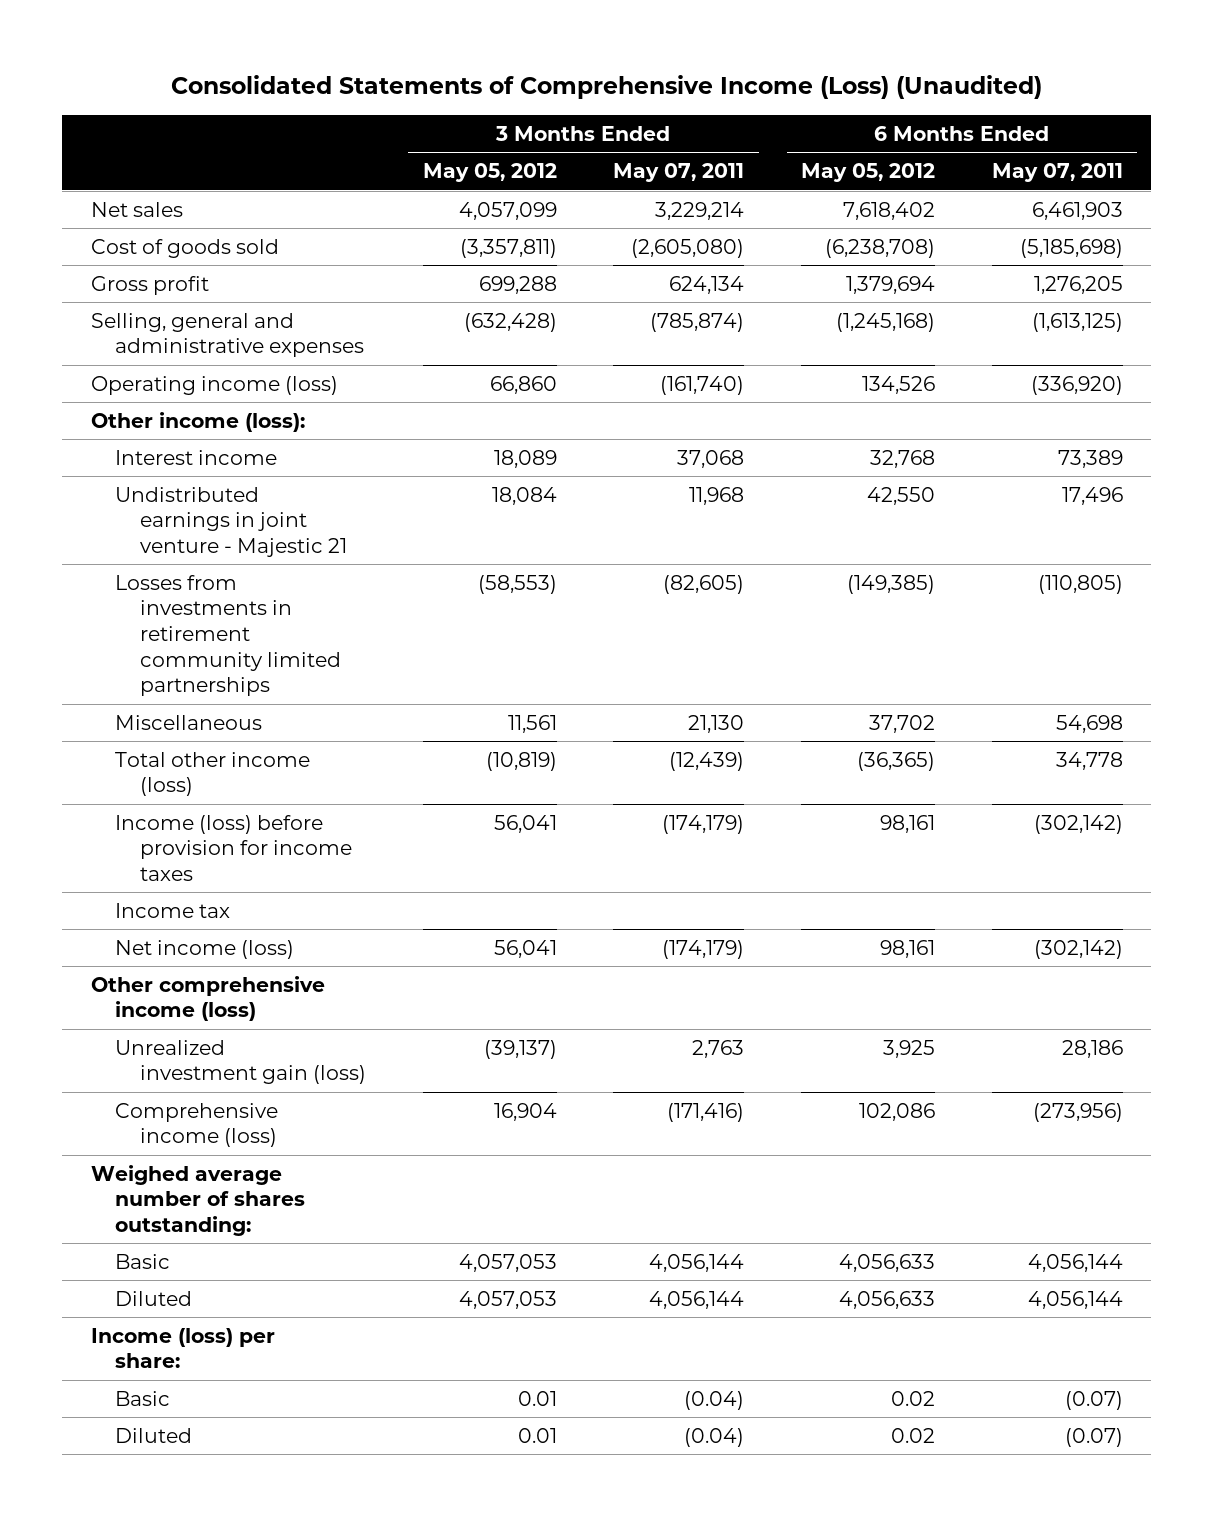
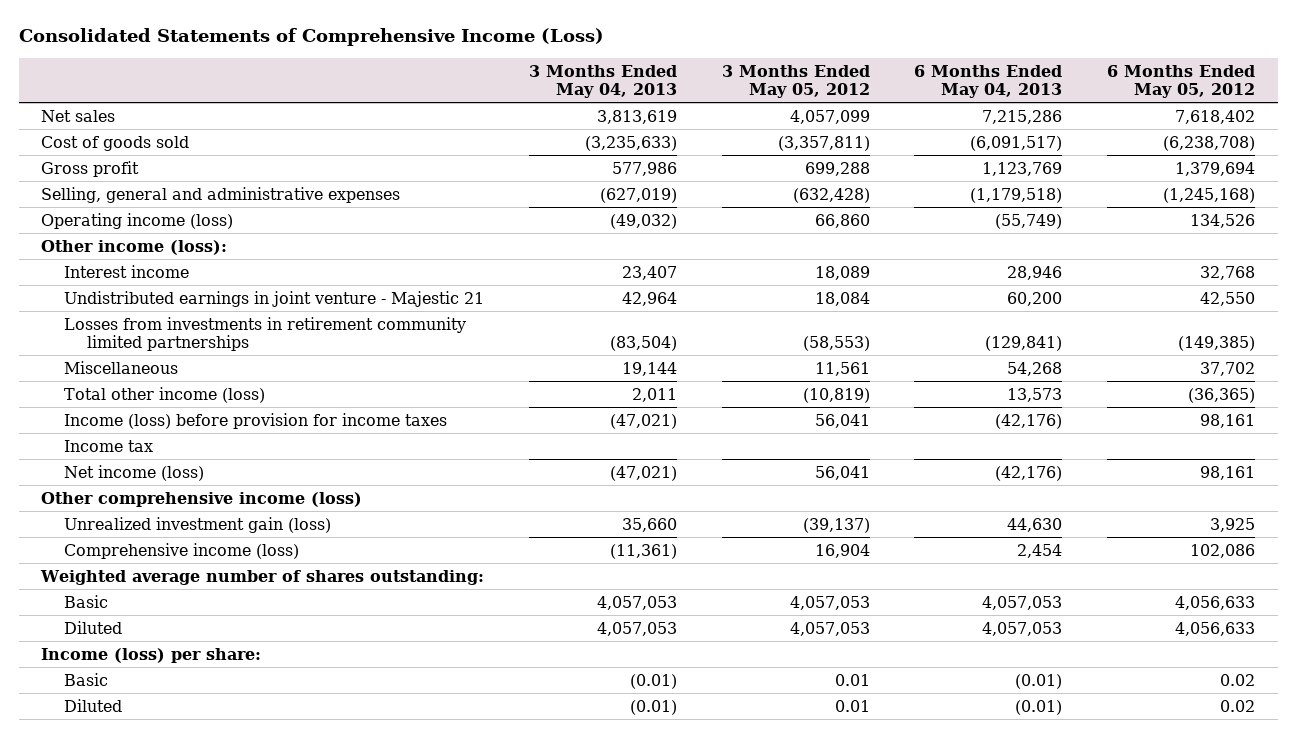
- Consolidated Statements of Comprehensive Income (Loss) (Unaudited)
+ Consolidated Statements of Comprehensive Income (Loss)
- | 3 Months Ended May 05, 2012 | 3 Months Ended May 07, 2011 | 6 Months Ended May 05, 2012 | 6 Months Ended May 07, 2011
+ | 3 Months Ended May 04, 2013 | 3 Months Ended May 05, 2012 | 6 Months Ended May 04, 2013 | 6 Months Ended May 05, 2012
- Weighed average number of shares outstanding:
+ Weighted average number of shares outstanding:

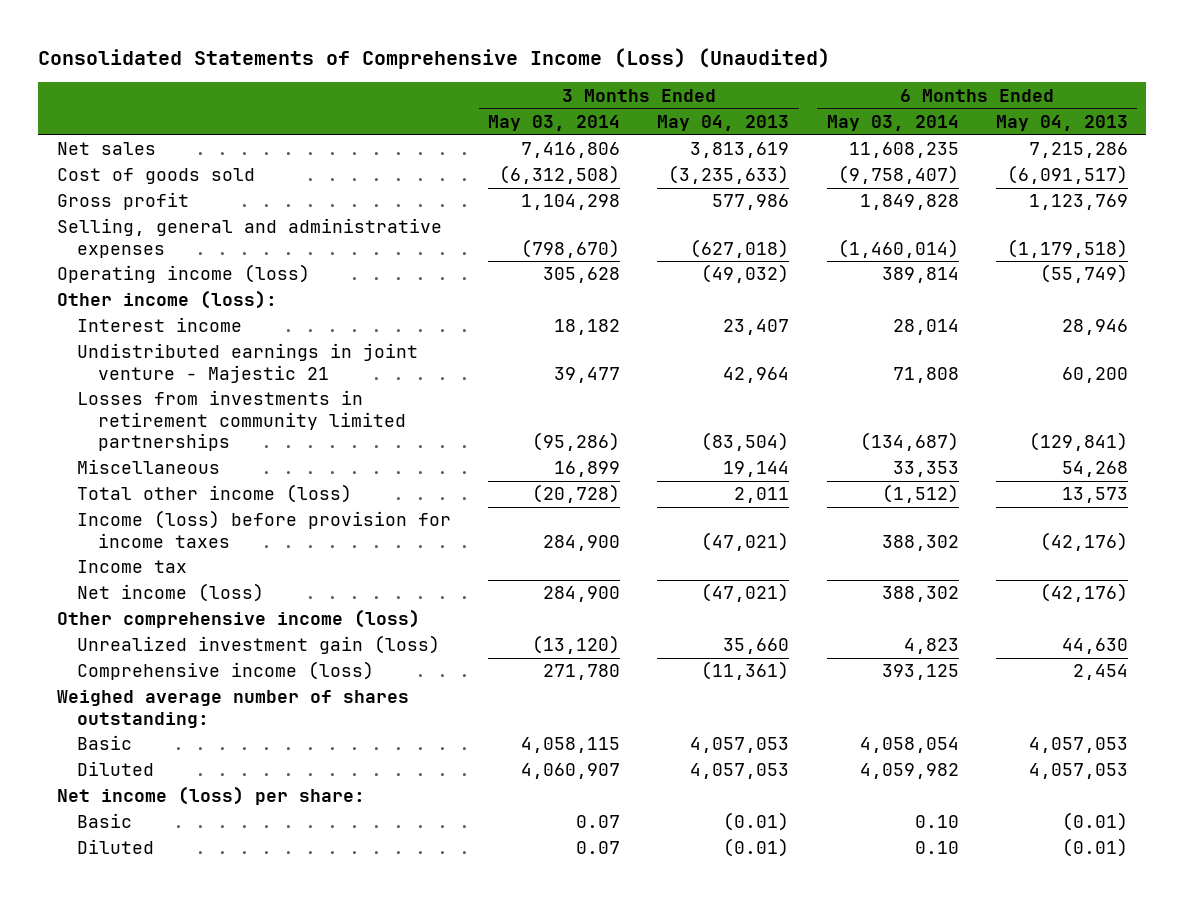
- Consolidated Statements of Comprehensive Income (Loss)
+ Consolidated Statements of Comprehensive Income (Loss) (Unaudited)
- | 3 Months Ended May 04, 2013 | 3 Months Ended May 05, 2012 | 6 Months Ended May 04, 2013 | 6 Months Ended May 05, 2012
+ | 3 Months Ended May 03, 2014 | 3 Months Ended May 04, 2013 | 6 Months Ended May 03, 2014 | 6 Months Ended May 04, 2013
- Selling, general and administrative expenses | (627,019) | (632,428) | (1,179,518) | (1,245,168)
+ Selling, general and administrative expenses | (798,670) | (627,018) | (1,460,014) | (1,179,518)
- Weighted average number of shares outstanding:
+ Weighed average number of shares outstanding:
- Income (loss) per share:
+ Net income (loss) per share:

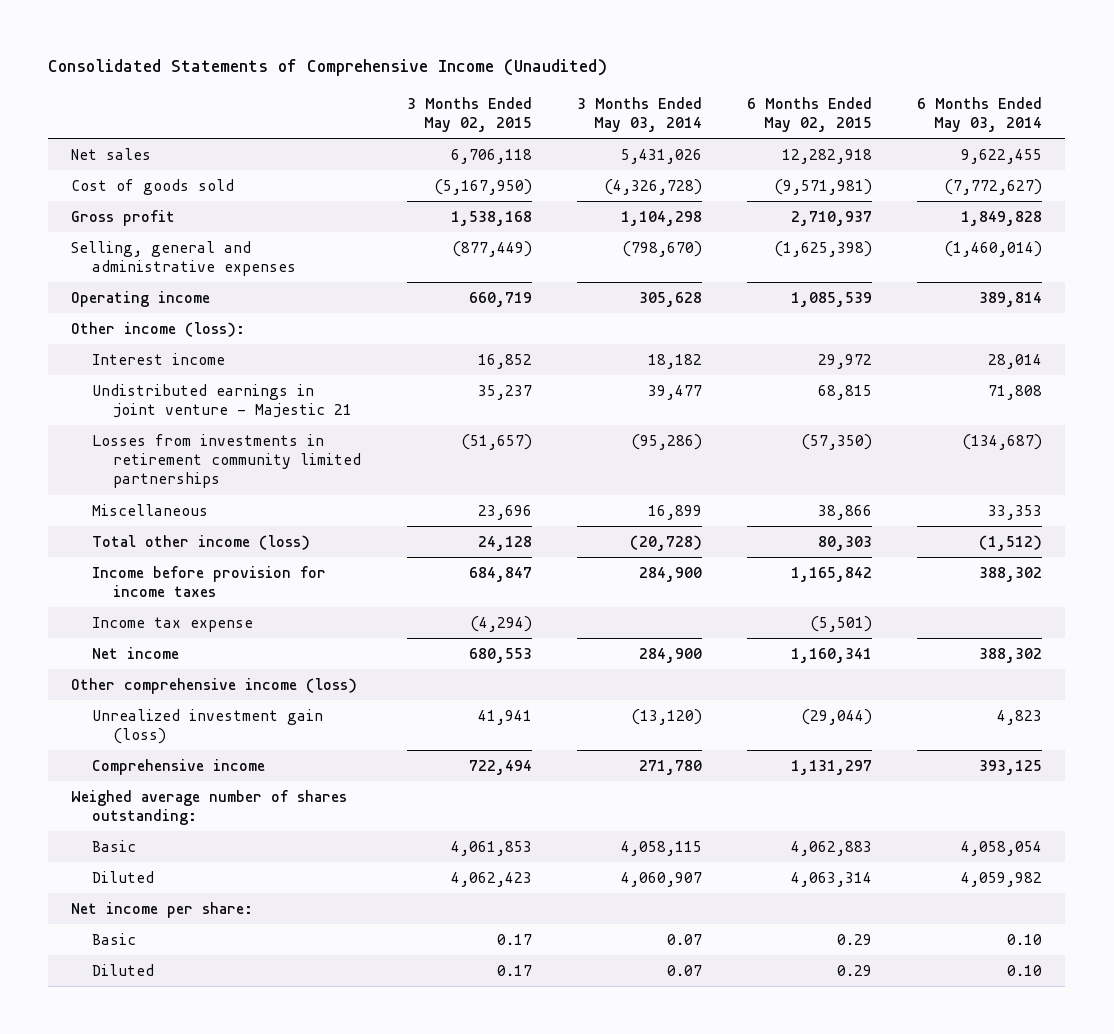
- Consolidated Statements of Comprehensive Income (Loss) (Unaudited)
+ Consolidated Statements of Comprehensive Income (Unaudited)
- | 3 Months Ended May 03, 2014 | 3 Months Ended May 04, 2013 | 6 Months Ended May 03, 2014 | 6 Months Ended May 04, 2013
+ | 3 Months Ended May 02, 2015 | 3 Months Ended May 03, 2014 | 6 Months Ended May 02, 2015 | 6 Months Ended May 03, 2014
- Net sales | 7,416,806 | 3,813,619 | 11,608,235 | 7,215,286
- Cost of goods sold | (6,312,508) | (3,235,633) | (9,758,407) | (6,091,517)
+ Net sales | 6,706,118 | 5,431,026 | 12,282,918 | 9,622,455
+ Cost of goods sold | (5,167,950) | (4,326,728) | (9,571,981) | (7,772,627)
- Operating income (loss) | 305,628 | (49,032) | 389,814 | (55,749)
+ Operating income | 660,719 | 305,628 | 1,085,539 | 389,814
- Income (loss) before provision for income taxes | 284,900 | (47,021) | 388,302 | (42,176)
- Income tax
- Net income (loss) | 284,900 | (47,021) | 388,302 | (42,176)
+ Income before provision for income taxes | 684,847 | 284,900 | 1,165,842 | 388,302
+ Income tax expense | (4,294) | | (5,501) |
+ Net income | 680,553 | 284,900 | 1,160,341 | 388,302
- Comprehensive income (loss) | 271,780 | (11,361) | 393,125 | 2,454
+ Comprehensive income | 722,494 | 271,780 | 1,131,297 | 393,125
- Net income (loss) per share:
+ Net income per share:

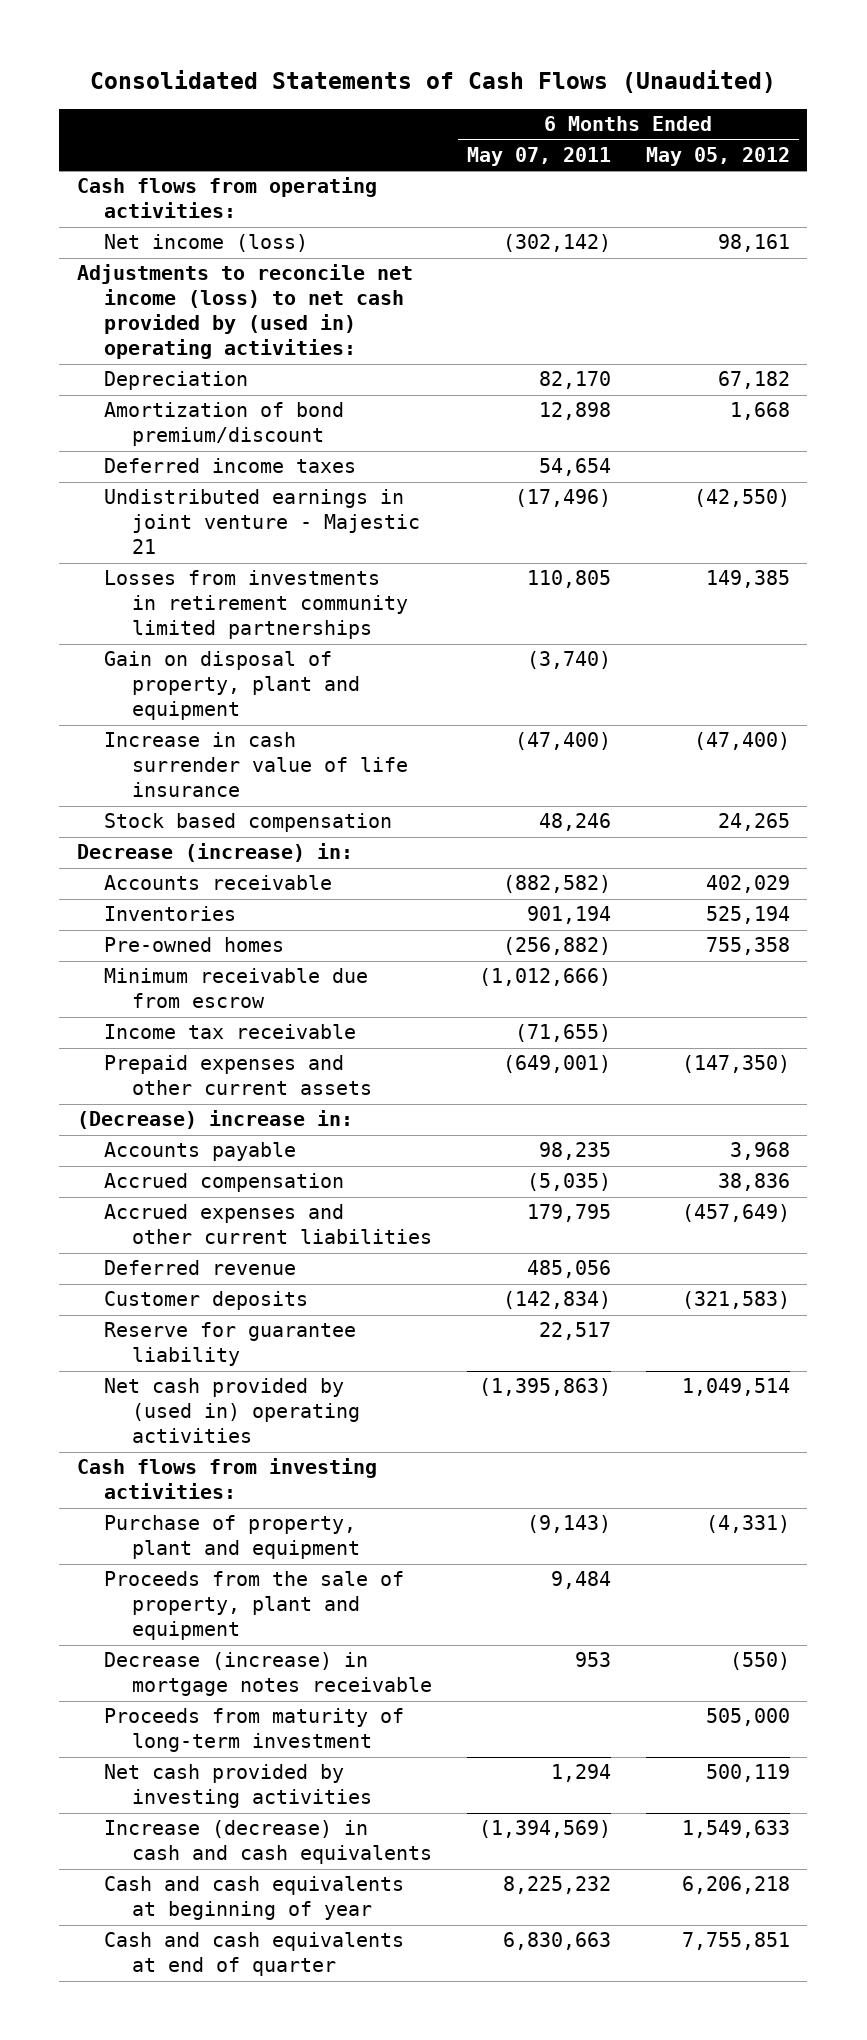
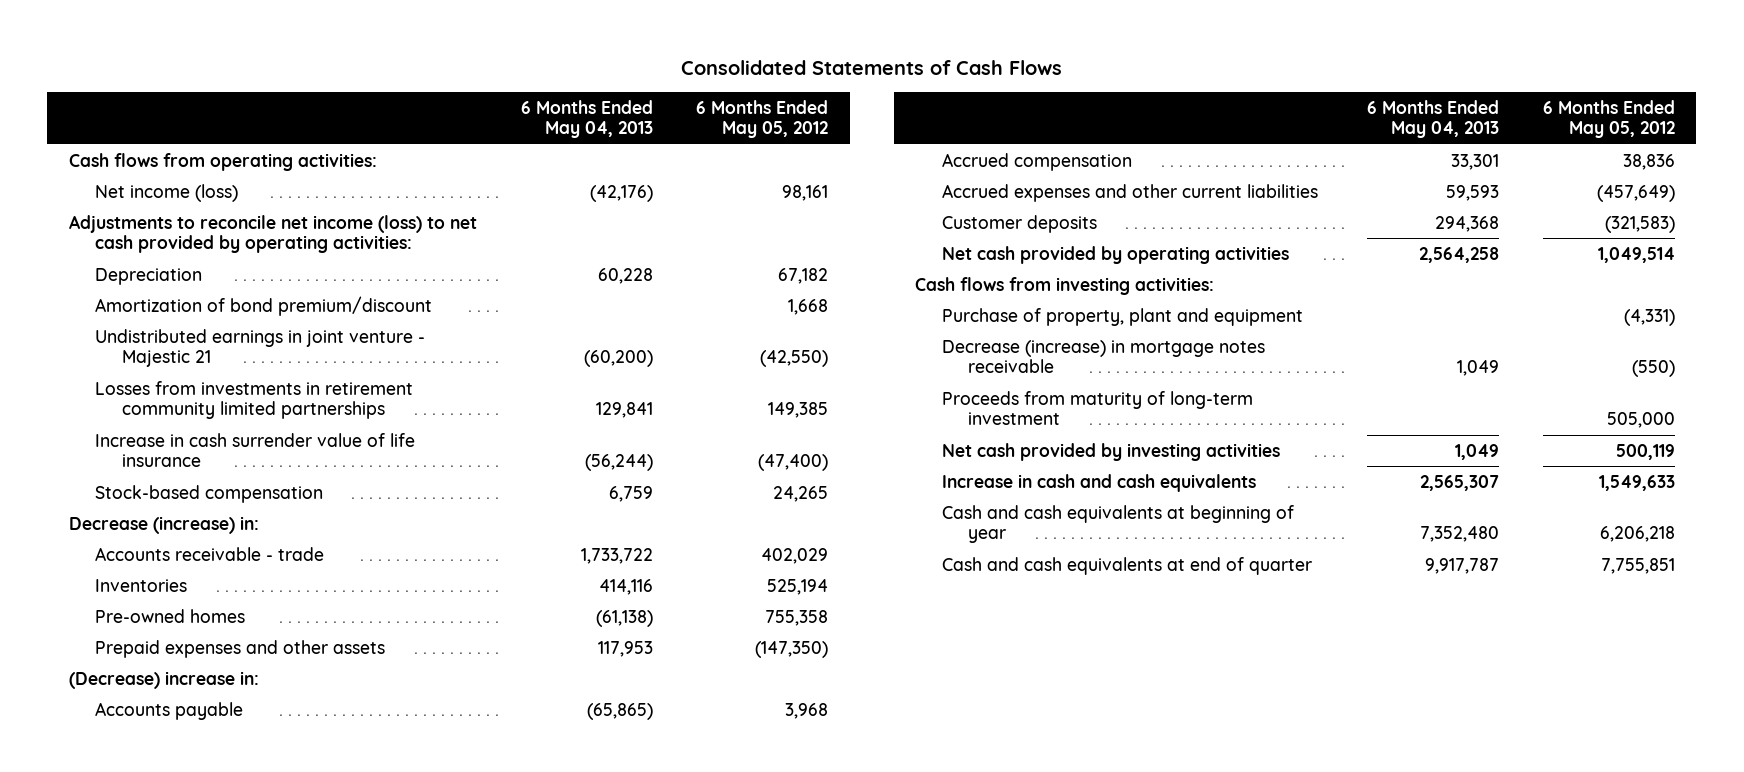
- Consolidated Statements of Cash Flows (Unaudited)
+ Consolidated Statements of Cash Flows
- | 6 Months Ended May 07, 2011 | 6 Months Ended May 05, 2012
+ | 6 Months Ended May 04, 2013 | 6 Months Ended May 05, 2012
- Adjustments to reconcile net income (loss) to net cash provided by (used in) operating activities:
+ Adjustments to reconcile net income (loss) to net cash provided by operating activities:
- Deferred income taxes | 54,654 |
- Gain on disposal of property, plant and equipment | (3,740) |
- Stock based compensation | 48,246 | 24,265
+ Stock-based compensation | 6,759 | 24,265
- Accounts receivable | (882,582) | 402,029
+ Accounts receivable - trade | 1,733,722 | 402,029
- Minimum receivable due from escrow | (1,012,666) |
- Income tax receivable | (71,655) |
- Prepaid expenses and other current assets | (649,001) | (147,350)
+ Prepaid expenses and other assets | 117,953 | (147,350)
- Deferred revenue | 485,056 |
- Reserve for guarantee liability | 22,517 |
- Net cash provided by (used in) operating activities | (1,395,863) | 1,049,514
+ Net cash provided by operating activities | 2,564,258 | 1,049,514
- Proceeds from the sale of property, plant and equipment | 9,484 |
- Increase (decrease) in cash and cash equivalents | (1,394,569) | 1,549,633
+ Increase in cash and cash equivalents | 2,565,307 | 1,549,633

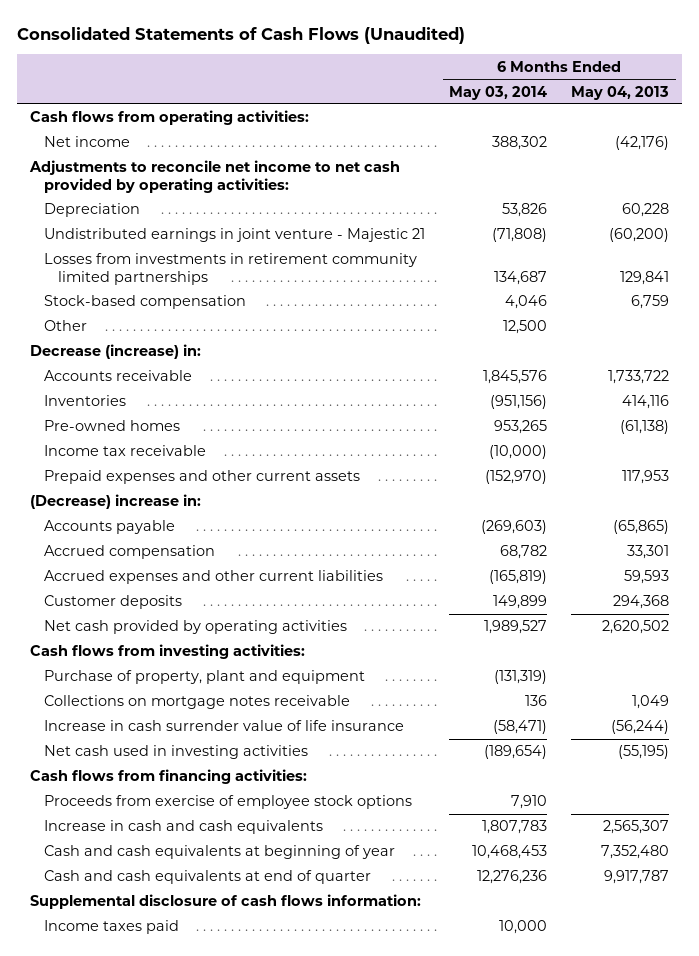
- Consolidated Statements of Cash Flows
+ Consolidated Statements of Cash Flows (Unaudited)
- | 6 Months Ended May 04, 2013 | 6 Months Ended May 05, 2012
+ | 6 Months Ended May 03, 2014 | 6 Months Ended May 04, 2013
- Net income (loss) | (42,176) | 98,161
- Adjustments to reconcile net income (loss) to net cash provided by operating activities:
+ Net income | 388,302 | (42,176)
+ Adjustments to reconcile net income to net cash provided by operating activities:
- Amortization of bond premium/discount | | 1,668
+ Other | 12,500 |
- Accounts receivable - trade | 1,733,722 | 402,029
+ Accounts receivable | 1,845,576 | 1,733,722
- Prepaid expenses and other assets | 117,953 | (147,350)
+ Income tax receivable | (10,000) |
+ Prepaid expenses and other current assets | (152,970) | 117,953
- Net cash provided by operating activities | 2,564,258 | 1,049,514
+ Net cash provided by operating activities | 1,989,527 | 2,620,502
- Decrease (increase) in mortgage notes receivable | 1,049 | (550)
- Proceeds from maturity of long-term investment | | 505,000
- Net cash provided by investing activities | 1,049 | 500,119
+ Collections on mortgage notes receivable | 136 | 1,049
moved down: Increase in cash surrender value of life insurance | (58,471) | (56,244)
+ Net cash used in investing activities | (189,654) | (55,195)
+ Cash flows from financing activities:
+ Proceeds from exercise of employee stock options | 7,910 |
+ Supplemental disclosure of cash flows information:
+ Income taxes paid | 10,000 |

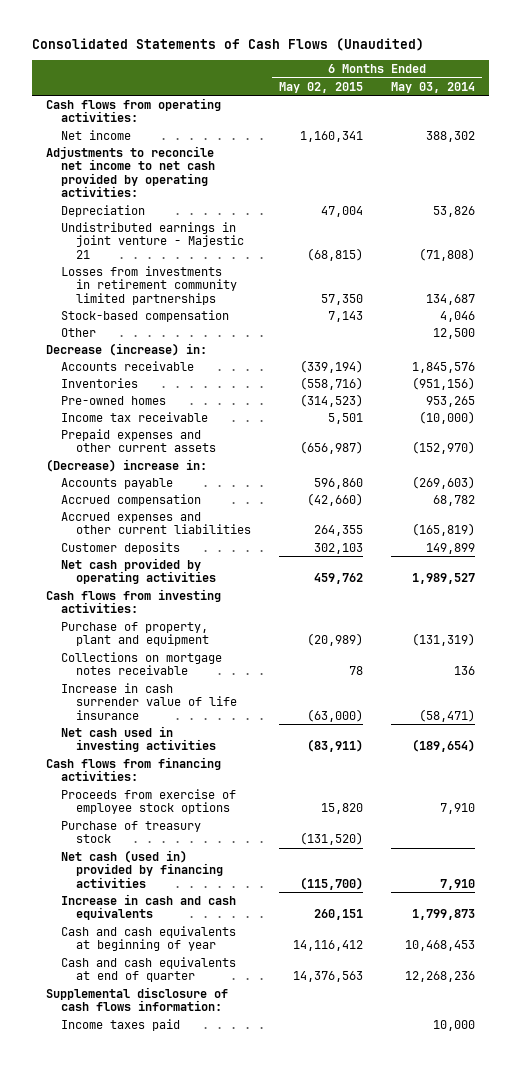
- | 6 Months Ended May 03, 2014 | 6 Months Ended May 04, 2013
+ | 6 Months Ended May 02, 2015 | 6 Months Ended May 03, 2014
- Increase in cash and cash equivalents | 1,807,783 | 2,565,307
+ Purchase of treasury stock | (131,520) |
+ Net cash (used in) provided by financing activities | (115,700) | 7,910
+ Increase in cash and cash equivalents | 260,151 | 1,799,873
- Cash and cash equivalents at end of quarter | 12,276,236 | 9,917,787
+ Cash and cash equivalents at end of quarter | 14,376,563 | 12,268,236

